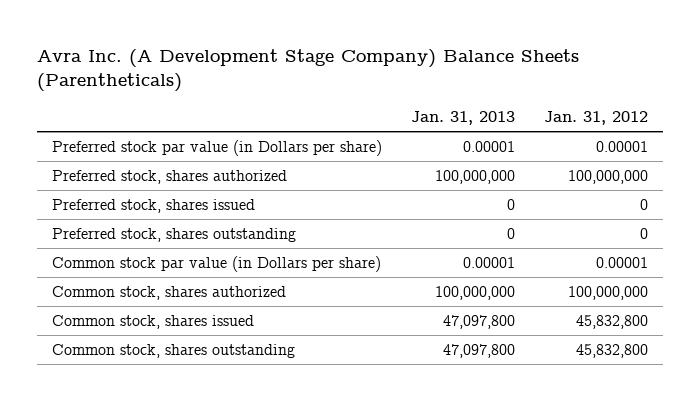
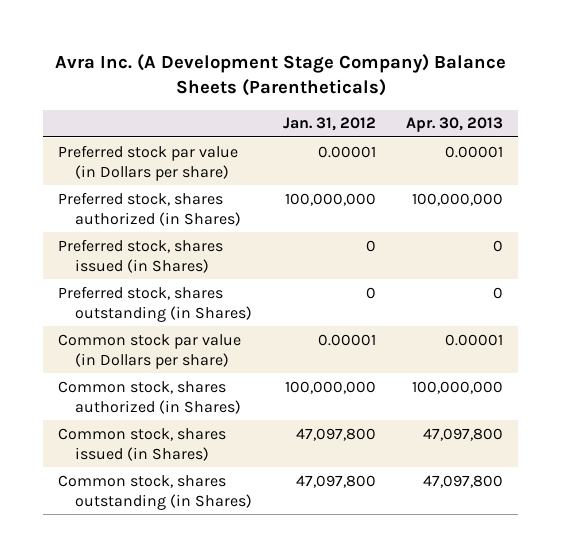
- | Jan. 31, 2013 | Jan. 31, 2012
+ | Jan. 31, 2012 | Apr. 30, 2013
- Preferred stock, shares authorized | 100,000,000 | 100,000,000
- Preferred stock, shares issued | 0 | 0
- Preferred stock, shares outstanding | 0 | 0
+ Preferred stock, shares authorized (in Shares) | 100,000,000 | 100,000,000
+ Preferred stock, shares issued (in Shares) | 0 | 0
+ Preferred stock, shares outstanding (in Shares) | 0 | 0
- Common stock, shares authorized | 100,000,000 | 100,000,000
- Common stock, shares issued | 47,097,800 | 45,832,800
- Common stock, shares outstanding | 47,097,800 | 45,832,800
+ Common stock, shares authorized (in Shares) | 100,000,000 | 100,000,000
+ Common stock, shares issued (in Shares) | 47,097,800 | 47,097,800
+ Common stock, shares outstanding (in Shares) | 47,097,800 | 47,097,800

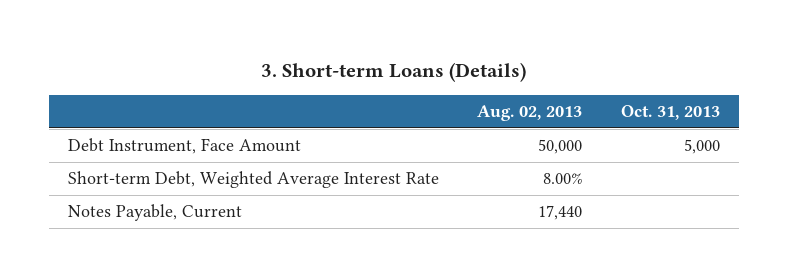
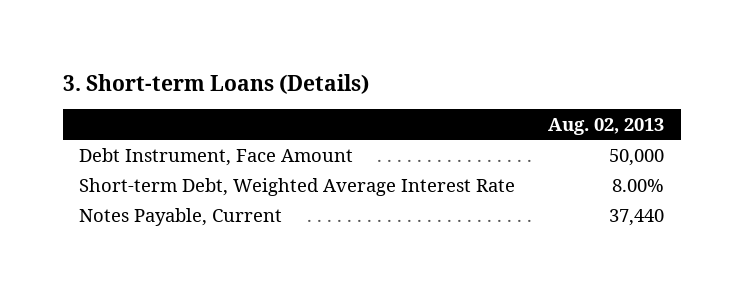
- | Aug. 02, 2013 | Oct. 31, 2013
+ | Aug. 02, 2013
- Notes Payable, Current | 17,440 |
+ Notes Payable, Current | 37,440

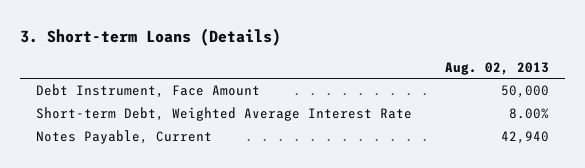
- Notes Payable, Current | 37,440
+ Notes Payable, Current | 42,940

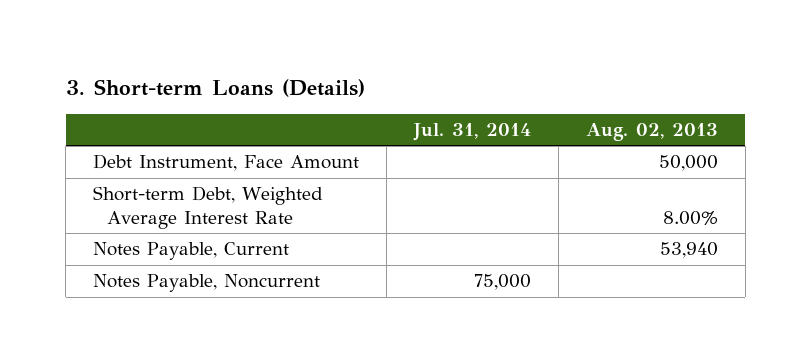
- | Aug. 02, 2013
+ | Jul. 31, 2014 | Aug. 02, 2013
- Notes Payable, Current | 42,940
+ Notes Payable, Current | | 53,940
+ Notes Payable, Noncurrent | 75,000 |

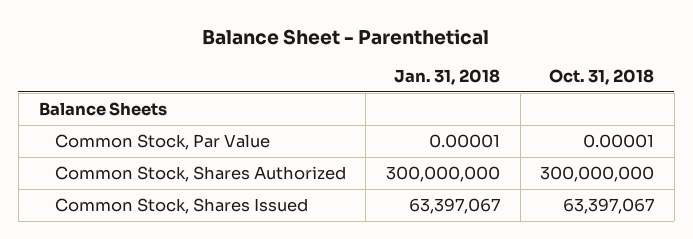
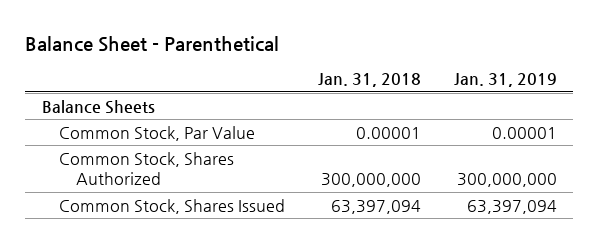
- | Jan. 31, 2018 | Oct. 31, 2018
+ | Jan. 31, 2018 | Jan. 31, 2019
- Common Stock, Shares Issued | 63,397,067 | 63,397,067
+ Common Stock, Shares Issued | 63,397,094 | 63,397,094

